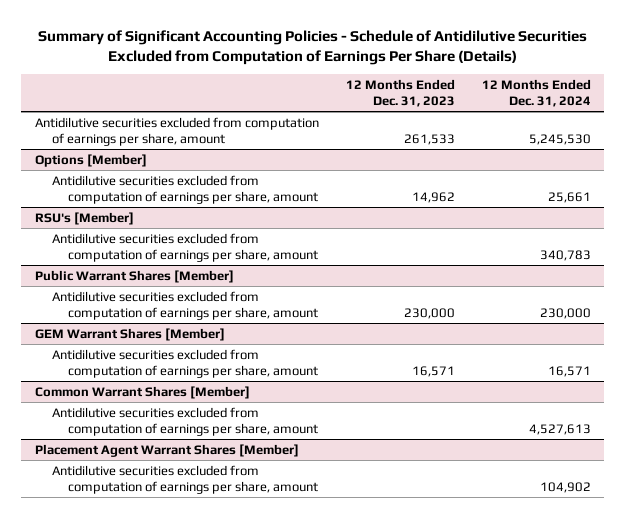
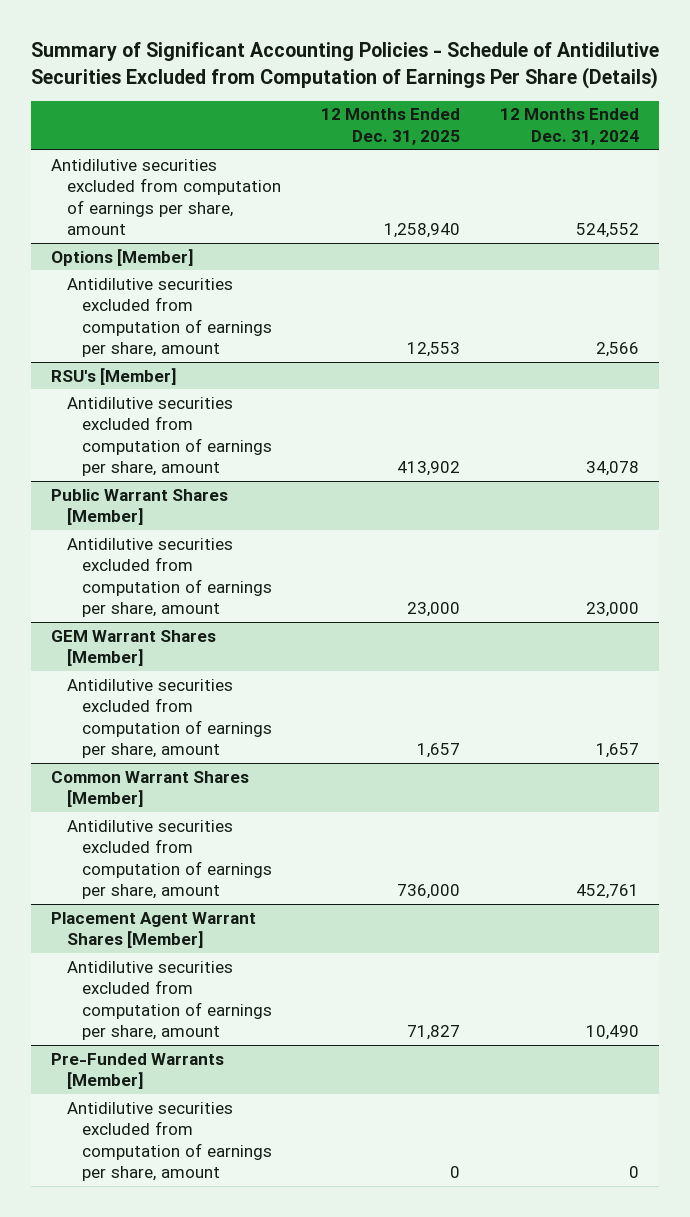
- | 12 Months Ended Dec. 31, 2023 | 12 Months Ended Dec. 31, 2024
+ | 12 Months Ended Dec. 31, 2025 | 12 Months Ended Dec. 31, 2024
- Antidilutive securities excluded from computation of earnings per share, amount | 261,533 | 5,245,530
+ Antidilutive securities excluded from computation of earnings per share, amount | 1,258,940 | 524,552
@ Options [Member]
- Antidilutive securities excluded from computation of earnings per share, amount | 14,962 | 25,661
+ Antidilutive securities excluded from computation of earnings per share, amount | 12,553 | 2,566
@ RSU's [Member]
- Antidilutive securities excluded from computation of earnings per share, amount | | 340,783
+ Antidilutive securities excluded from computation of earnings per share, amount | 413,902 | 34,078
@ Public Warrant Shares [Member]
- Antidilutive securities excluded from computation of earnings per share, amount | 230,000 | 230,000
+ Antidilutive securities excluded from computation of earnings per share, amount | 23,000 | 23,000
@ GEM Warrant Shares [Member]
- Antidilutive securities excluded from computation of earnings per share, amount | 16,571 | 16,571
+ Antidilutive securities excluded from computation of earnings per share, amount | 1,657 | 1,657
@ Common Warrant Shares [Member]
- Antidilutive securities excluded from computation of earnings per share, amount | | 4,527,613
+ Antidilutive securities excluded from computation of earnings per share, amount | 736,000 | 452,761
@ Placement Agent Warrant Shares [Member]
- Antidilutive securities excluded from computation of earnings per share, amount | | 104,902
+ Antidilutive securities excluded from computation of earnings per share, amount | 71,827 | 10,490
+ Pre-Funded Warrants [Member]
+ Antidilutive securities excluded from computation of earnings per share, amount | 0 | 0

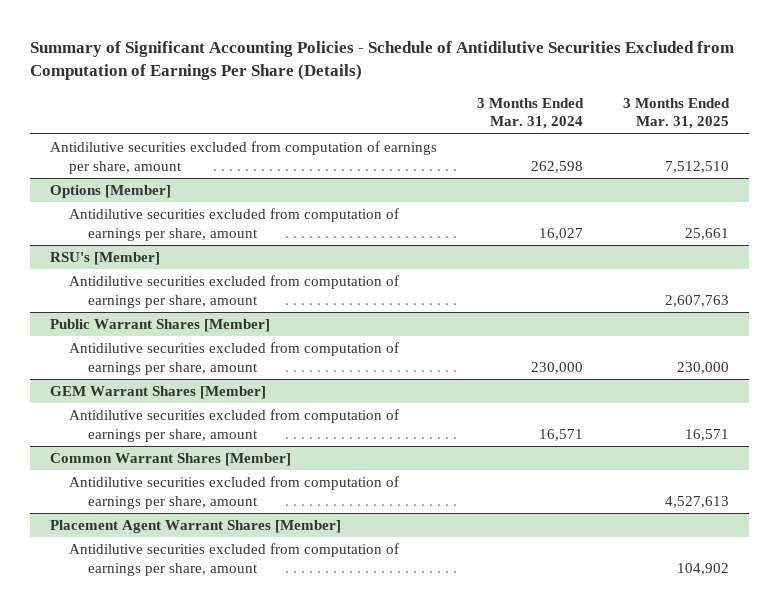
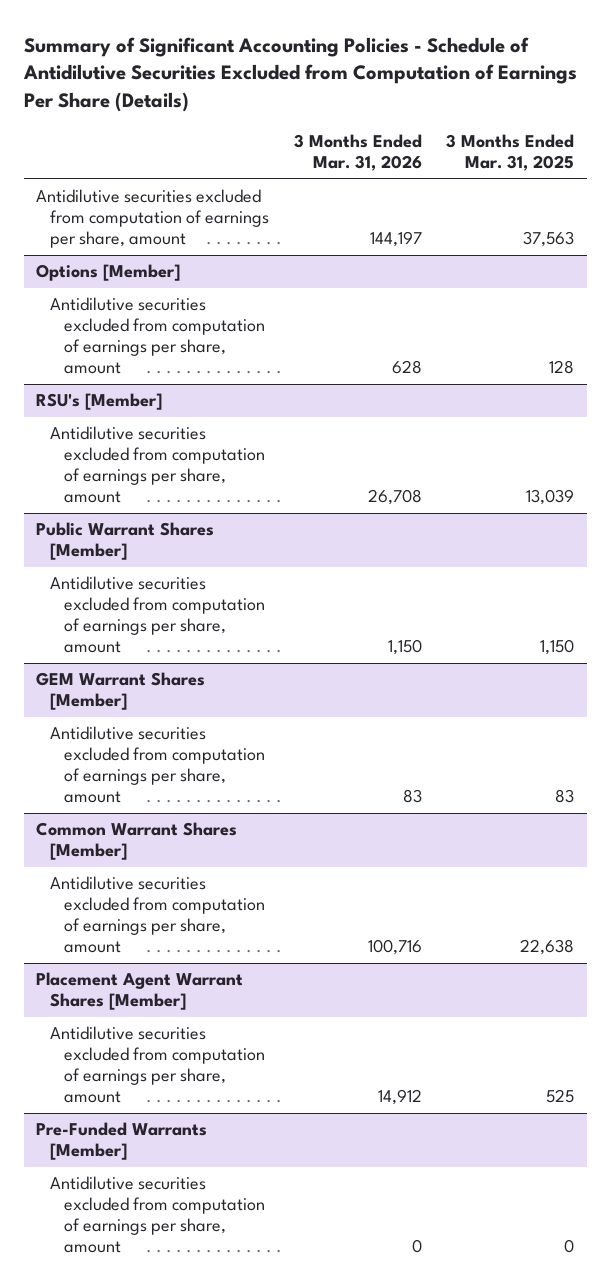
- | 3 Months Ended Mar. 31, 2024 | 3 Months Ended Mar. 31, 2025
+ | 3 Months Ended Mar. 31, 2026 | 3 Months Ended Mar. 31, 2025
- Antidilutive securities excluded from computation of earnings per share, amount | 262,598 | 7,512,510
+ Antidilutive securities excluded from computation of earnings per share, amount | 144,197 | 37,563
@ Options [Member]
- Antidilutive securities excluded from computation of earnings per share, amount | 16,027 | 25,661
+ Antidilutive securities excluded from computation of earnings per share, amount | 628 | 128
@ RSU's [Member]
- Antidilutive securities excluded from computation of earnings per share, amount | | 2,607,763
+ Antidilutive securities excluded from computation of earnings per share, amount | 26,708 | 13,039
@ Public Warrant Shares [Member]
- Antidilutive securities excluded from computation of earnings per share, amount | 230,000 | 230,000
+ Antidilutive securities excluded from computation of earnings per share, amount | 1,150 | 1,150
@ GEM Warrant Shares [Member]
- Antidilutive securities excluded from computation of earnings per share, amount | 16,571 | 16,571
+ Antidilutive securities excluded from computation of earnings per share, amount | 83 | 83
@ Common Warrant Shares [Member]
- Antidilutive securities excluded from computation of earnings per share, amount | | 4,527,613
+ Antidilutive securities excluded from computation of earnings per share, amount | 100,716 | 22,638
@ Placement Agent Warrant Shares [Member]
- Antidilutive securities excluded from computation of earnings per share, amount | | 104,902
+ Antidilutive securities excluded from computation of earnings per share, amount | 14,912 | 525
+ Pre-Funded Warrants [Member]
+ Antidilutive securities excluded from computation of earnings per share, amount | 0 | 0

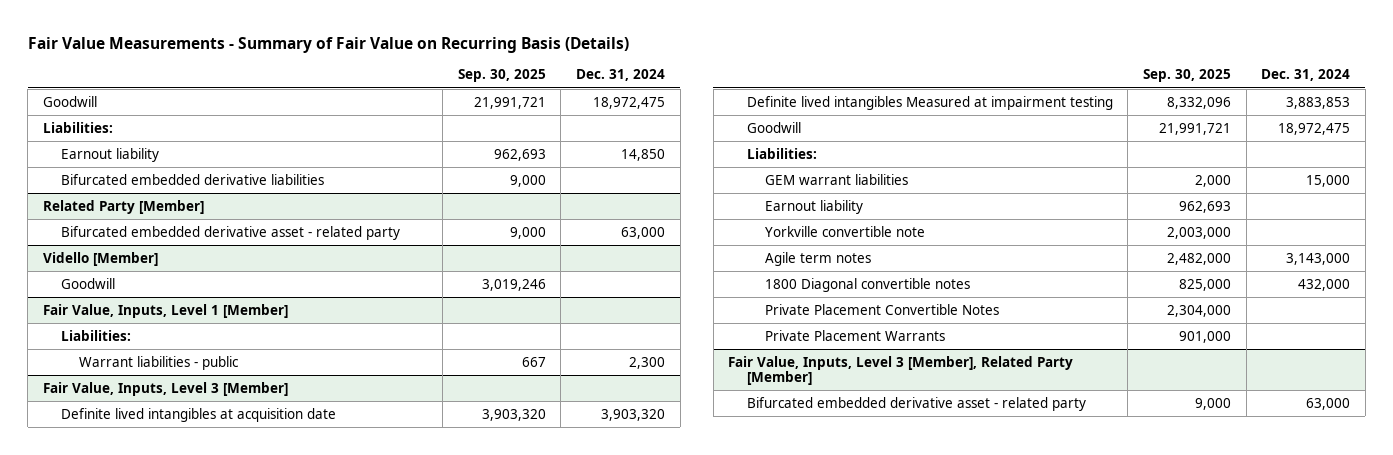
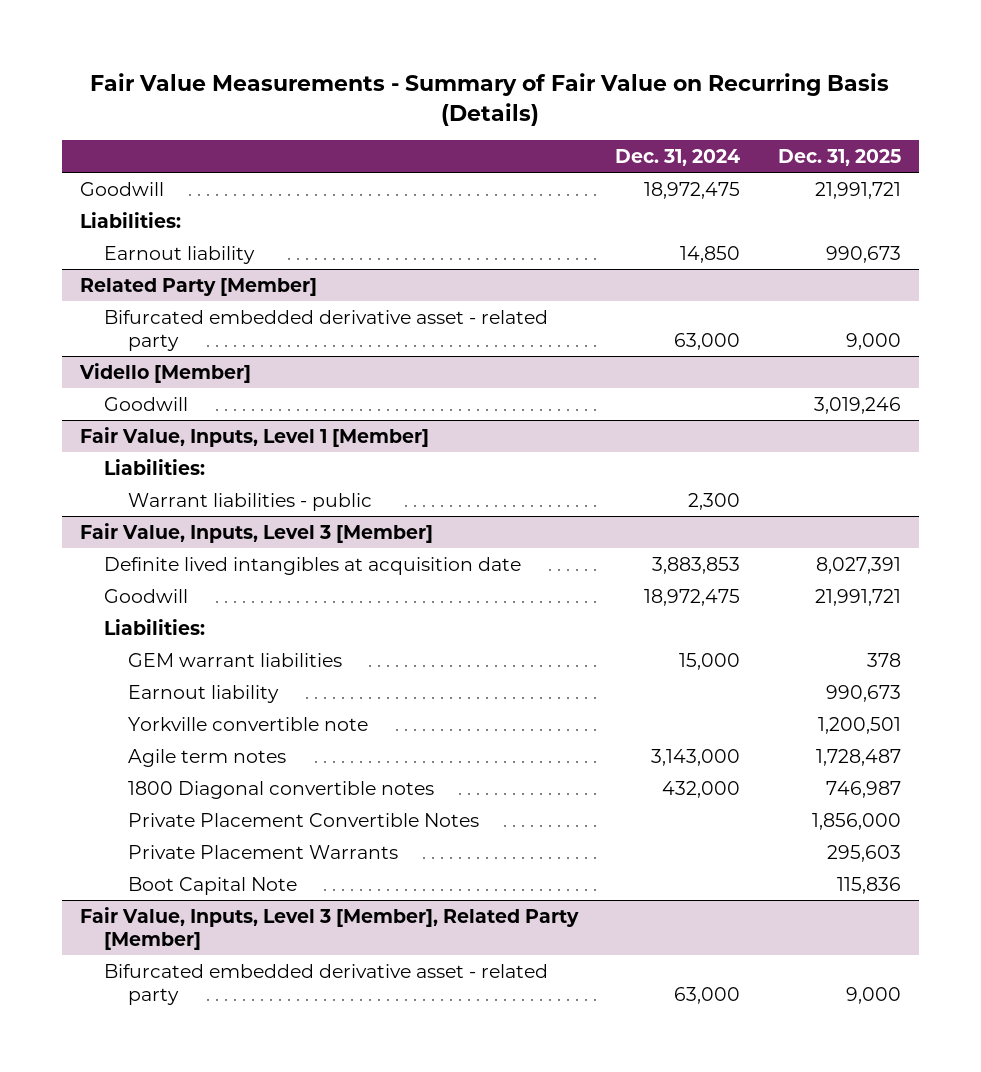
- | Sep. 30, 2025 | Dec. 31, 2024
+ | Dec. 31, 2024 | Dec. 31, 2025
- Bifurcated embedded derivative liabilities | 9,000 |
@ Fair Value, Inputs, Level 3 [Member]
- Definite lived intangibles at acquisition date | 3,903,320 | 3,903,320
- Definite lived intangibles Measured at impairment testing | 8,332,096 | 3,883,853
+ Definite lived intangibles at acquisition date | 3,883,853 | 8,027,391
+ Boot Capital Note | | 115,836

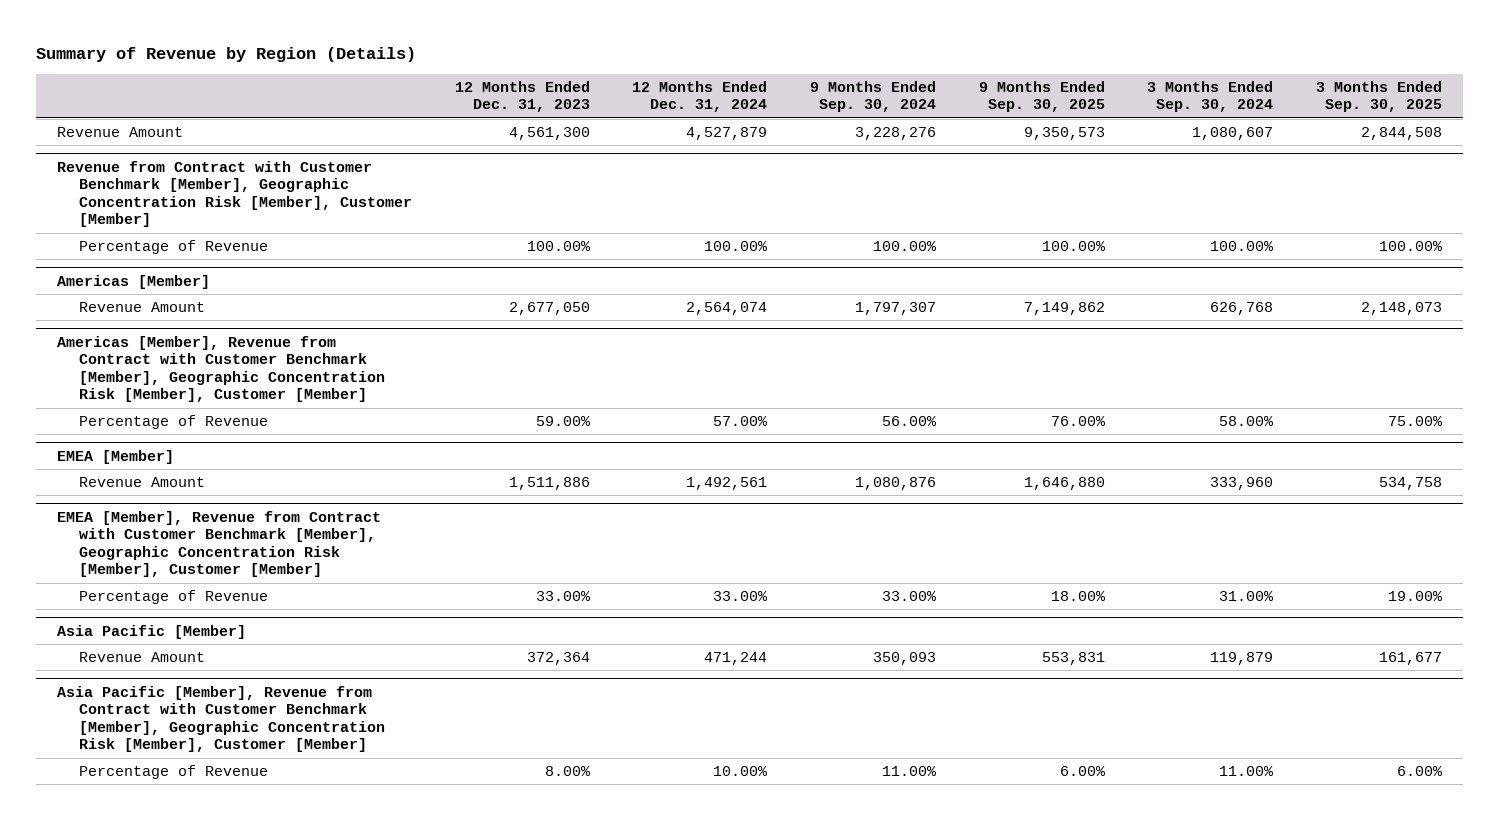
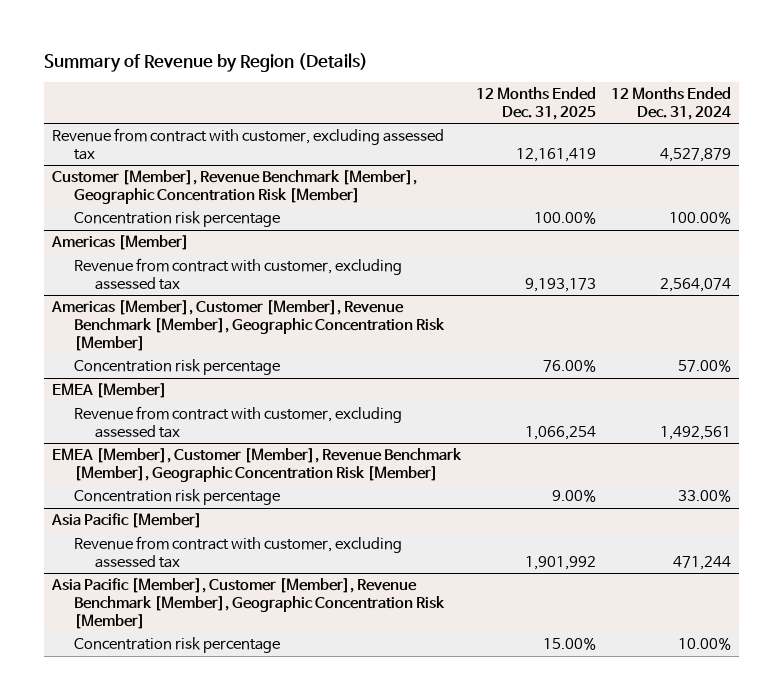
- | 12 Months Ended Dec. 31, 2023 | 12 Months Ended Dec. 31, 2024 | 9 Months Ended Sep. 30, 2024 | 9 Months Ended Sep. 30, 2025 | 3 Months Ended Sep. 30, 2024 | 3 Months Ended Sep. 30, 2025
+ | 12 Months Ended Dec. 31, 2025 | 12 Months Ended Dec. 31, 2024
- Revenue Amount | 4,561,300 | 4,527,879 | 3,228,276 | 9,350,573 | 1,080,607 | 2,844,508
- Revenue from Contract with Customer Benchmark [Member], Geographic Concentration Risk [Member], Customer [Member]
- Percentage of Revenue | 100.00% | 100.00% | 100.00% | 100.00% | 100.00% | 100.00%
+ Revenue from contract with customer, excluding assessed tax | 12,161,419 | 4,527,879
+ Customer [Member], Revenue Benchmark [Member], Geographic Concentration Risk [Member]
+ Concentration risk percentage | 100.00% | 100.00%
@ Americas [Member]
- Revenue Amount | 2,677,050 | 2,564,074 | 1,797,307 | 7,149,862 | 626,768 | 2,148,073
- Americas [Member], Revenue from Contract with Customer Benchmark [Member], Geographic Concentration Risk [Member], Customer [Member]
- Percentage of Revenue | 59.00% | 57.00% | 56.00% | 76.00% | 58.00% | 75.00%
@ Americas [Member]
+ Revenue from contract with customer, excluding assessed tax | 9,193,173 | 2,564,074
+ Americas [Member], Customer [Member], Revenue Benchmark [Member], Geographic Concentration Risk [Member]
+ Concentration risk percentage | 76.00% | 57.00%
@ EMEA [Member]
- Revenue Amount | 1,511,886 | 1,492,561 | 1,080,876 | 1,646,880 | 333,960 | 534,758
- EMEA [Member], Revenue from Contract with Customer Benchmark [Member], Geographic Concentration Risk [Member], Customer [Member]
- Percentage of Revenue | 33.00% | 33.00% | 33.00% | 18.00% | 31.00% | 19.00%
@ EMEA [Member]
+ Revenue from contract with customer, excluding assessed tax | 1,066,254 | 1,492,561
+ EMEA [Member], Customer [Member], Revenue Benchmark [Member], Geographic Concentration Risk [Member]
+ Concentration risk percentage | 9.00% | 33.00%
@ Asia Pacific [Member]
- Revenue Amount | 372,364 | 471,244 | 350,093 | 553,831 | 119,879 | 161,677
- Asia Pacific [Member], Revenue from Contract with Customer Benchmark [Member], Geographic Concentration Risk [Member], Customer [Member]
- Percentage of Revenue | 8.00% | 10.00% | 11.00% | 6.00% | 11.00% | 6.00%
@ Asia Pacific [Member]
+ Revenue from contract with customer, excluding assessed tax | 1,901,992 | 471,244
+ Asia Pacific [Member], Customer [Member], Revenue Benchmark [Member], Geographic Concentration Risk [Member]
+ Concentration risk percentage | 15.00% | 10.00%

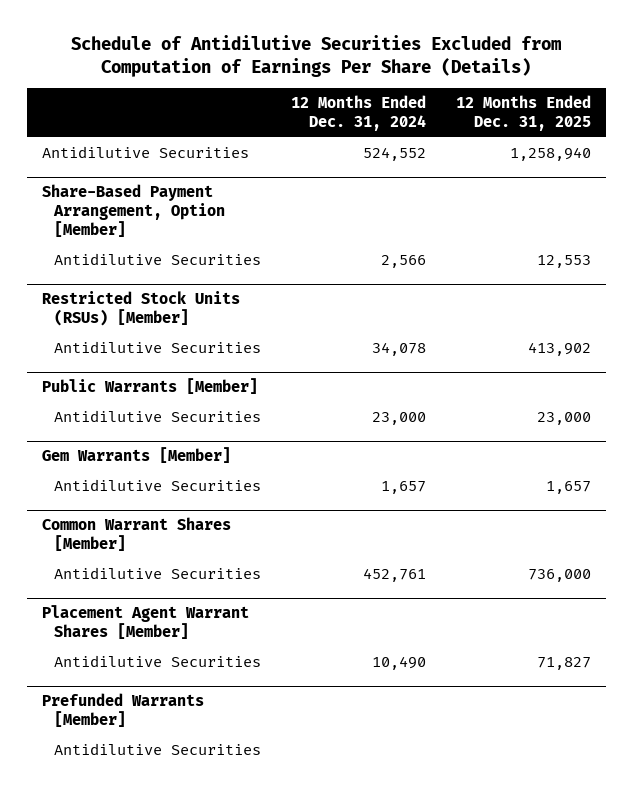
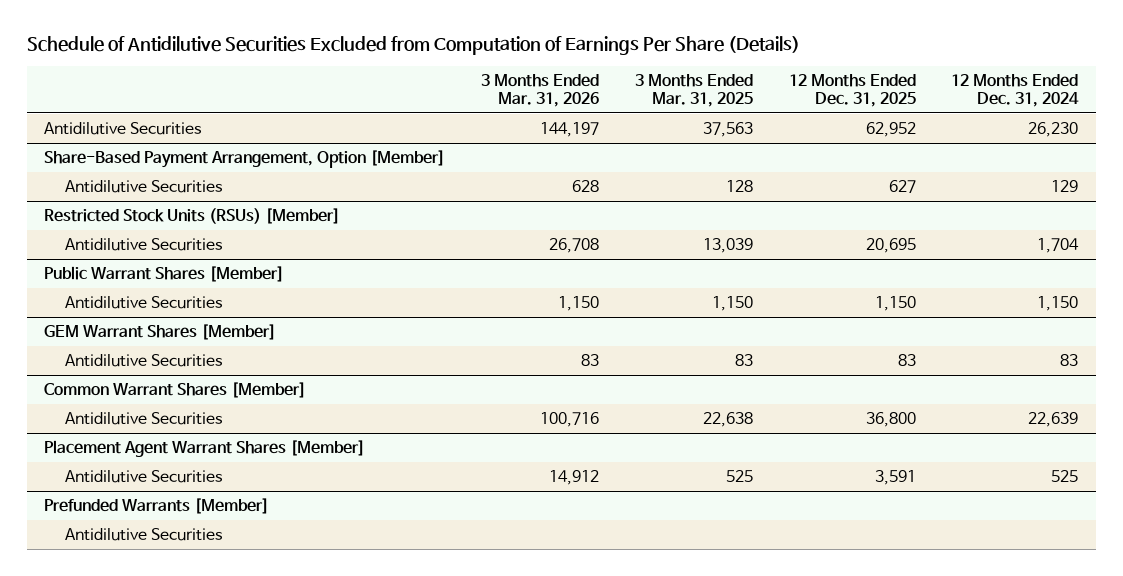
- | 12 Months Ended Dec. 31, 2024 | 12 Months Ended Dec. 31, 2025
+ | 3 Months Ended Mar. 31, 2026 | 3 Months Ended Mar. 31, 2025 | 12 Months Ended Dec. 31, 2025 | 12 Months Ended Dec. 31, 2024
- Antidilutive Securities | 524,552 | 1,258,940
+ Antidilutive Securities | 144,197 | 37,563 | 62,952 | 26,230
@ Share-Based Payment Arrangement, Option [Member]
- Antidilutive Securities | 2,566 | 12,553
+ Antidilutive Securities | 628 | 128 | 627 | 129
@ Restricted Stock Units (RSUs) [Member]
- Antidilutive Securities | 34,078 | 413,902
- Public Warrants [Member]
- Antidilutive Securities | 23,000 | 23,000
- Gem Warrants [Member]
- Antidilutive Securities | 1,657 | 1,657
@ Restricted Stock Units (RSUs) [Member]
+ Antidilutive Securities | 26,708 | 13,039 | 20,695 | 1,704
+ Public Warrant Shares [Member]
+ Antidilutive Securities | 1,150 | 1,150 | 1,150 | 1,150
+ GEM Warrant Shares [Member]
+ Antidilutive Securities | 83 | 83 | 83 | 83
@ Common Warrant Shares [Member]
- Antidilutive Securities | 452,761 | 736,000
+ Antidilutive Securities | 100,716 | 22,638 | 36,800 | 22,639
@ Placement Agent Warrant Shares [Member]
- Antidilutive Securities | 10,490 | 71,827
+ Antidilutive Securities | 14,912 | 525 | 3,591 | 525

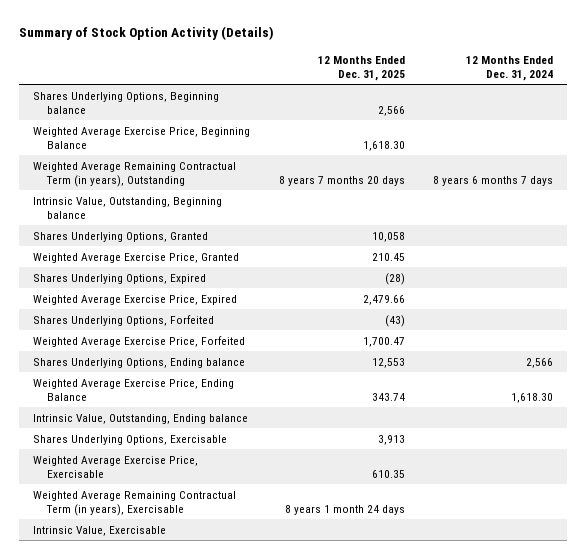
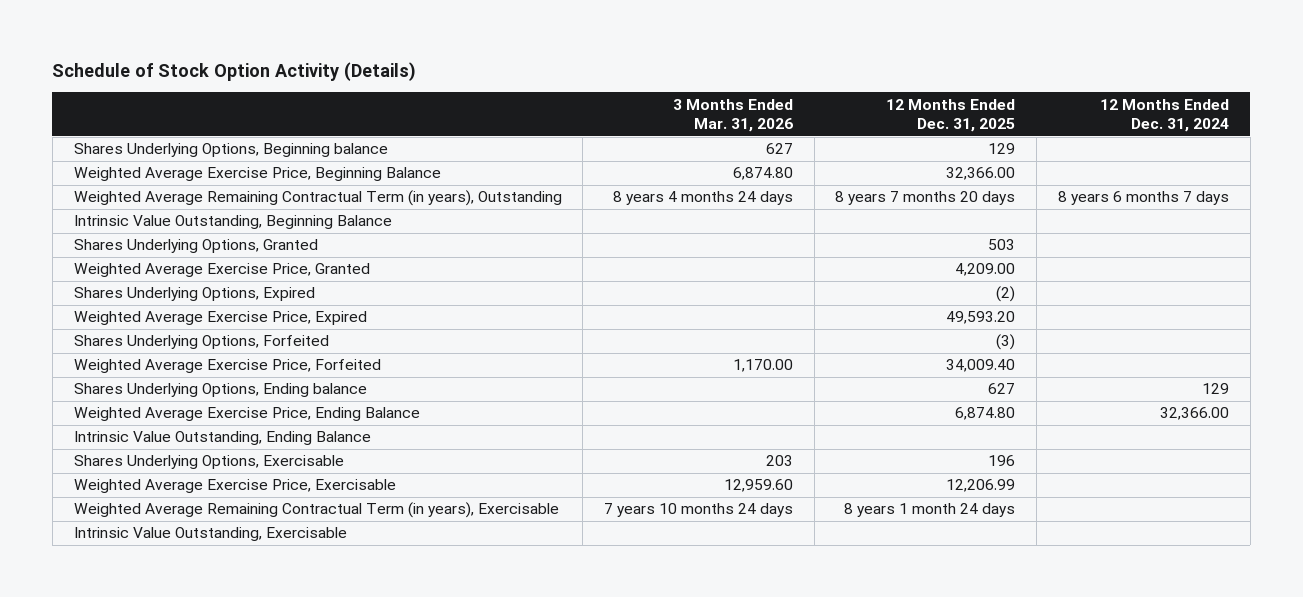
- Summary of Stock Option Activity (Details)
+ Schedule of Stock Option Activity (Details)
- | 12 Months Ended Dec. 31, 2025 | 12 Months Ended Dec. 31, 2024
+ | 3 Months Ended Mar. 31, 2026 | 12 Months Ended Dec. 31, 2025 | 12 Months Ended Dec. 31, 2024
- Shares Underlying Options, Beginning balance | 2,566 |
- Weighted Average Exercise Price, Beginning Balance | 1,618.30 |
+ Shares Underlying Options, Beginning balance | 627 | 129 |
+ Weighted Average Exercise Price, Beginning Balance | 6,874.80 | 32,366.00 |
- Intrinsic Value, Outstanding, Beginning balance
- Shares Underlying Options, Granted | 10,058 |
- Weighted Average Exercise Price, Granted | 210.45 |
- Shares Underlying Options, Expired | (28) |
- Weighted Average Exercise Price, Expired | 2,479.66 |
- Shares Underlying Options, Forfeited | (43) |
- Weighted Average Exercise Price, Forfeited | 1,700.47 |
- Shares Underlying Options, Ending balance | 12,553 | 2,566
- Weighted Average Exercise Price, Ending Balance | 343.74 | 1,618.30
- Intrinsic Value, Outstanding, Ending balance
- Shares Underlying Options, Exercisable | 3,913 |
- Weighted Average Exercise Price, Exercisable | 610.35 |
+ Intrinsic Value Outstanding, Beginning Balance
+ Shares Underlying Options, Granted | | 503 |
+ Weighted Average Exercise Price, Granted | | 4,209.00 |
+ Shares Underlying Options, Expired | | (2) |
+ Weighted Average Exercise Price, Expired | | 49,593.20 |
+ Shares Underlying Options, Forfeited | | (3) |
+ Weighted Average Exercise Price, Forfeited | 1,170.00 | 34,009.40 |
+ Shares Underlying Options, Ending balance | | 627 | 129
+ Weighted Average Exercise Price, Ending Balance | | 6,874.80 | 32,366.00
+ Intrinsic Value Outstanding, Ending Balance
+ Shares Underlying Options, Exercisable | 203 | 196 |
+ Weighted Average Exercise Price, Exercisable | 12,959.60 | 12,206.99 |
- Intrinsic Value, Exercisable
+ Intrinsic Value Outstanding, Exercisable

